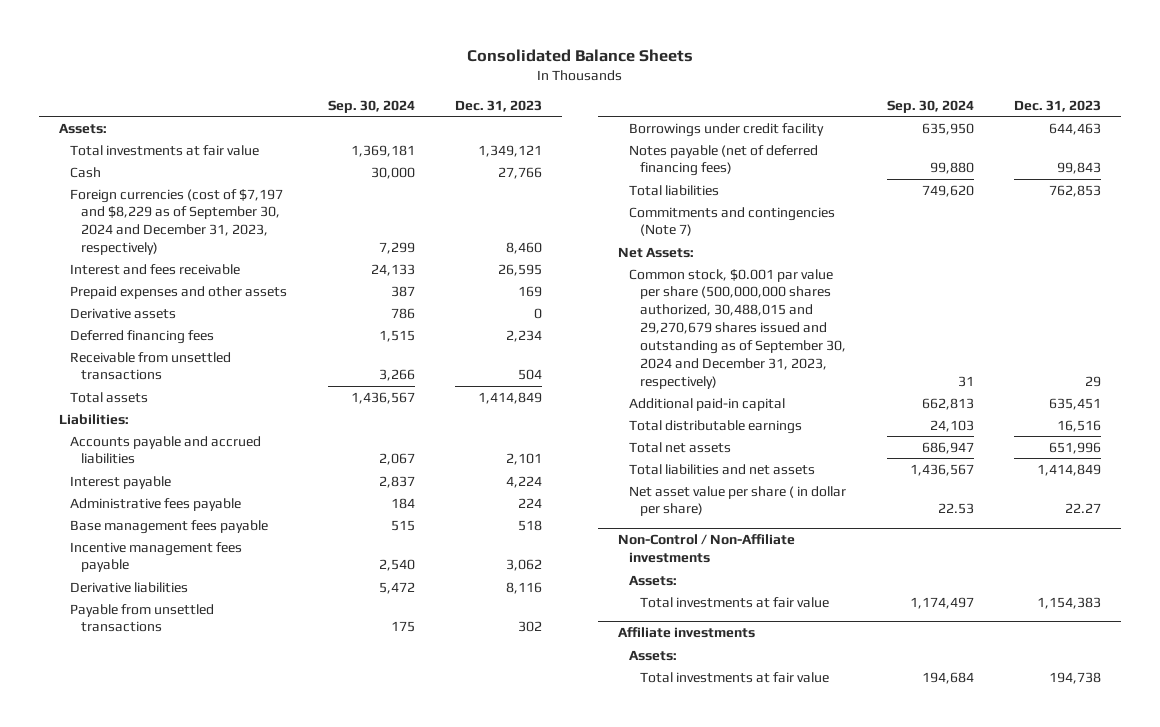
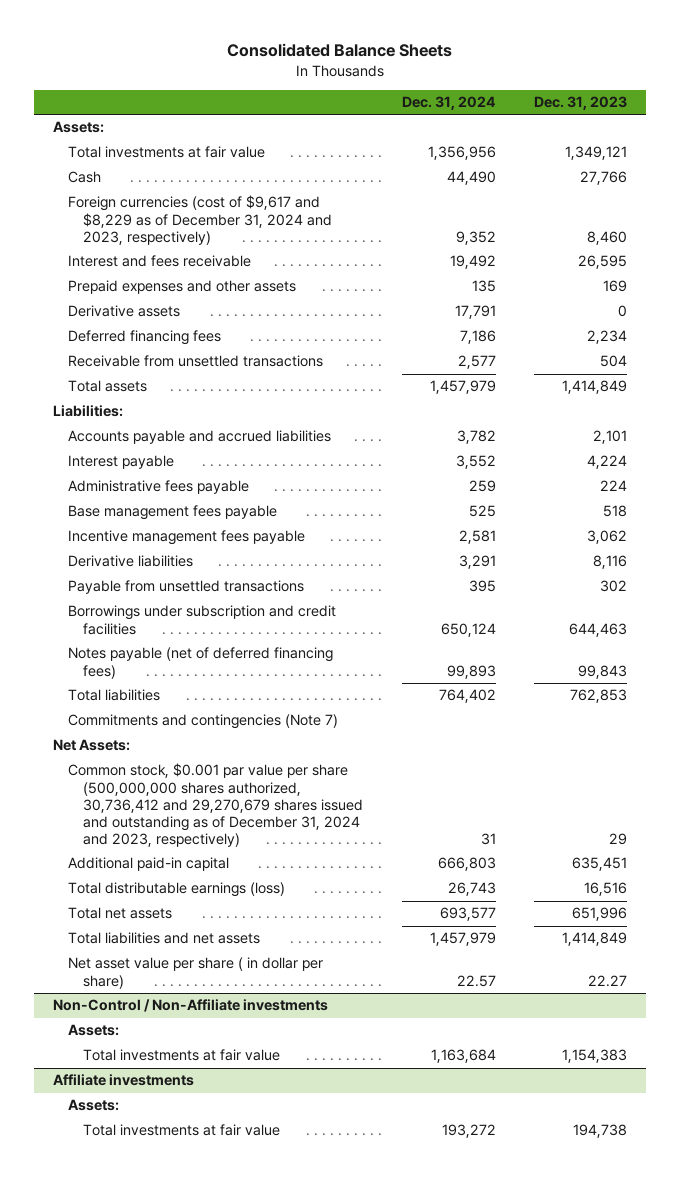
- | Sep. 30, 2024 | Dec. 31, 2023
+ | Dec. 31, 2024 | Dec. 31, 2023
- Foreign currencies (cost of $7,197 and $8,229 as of September 30, 2024 and December 31, 2023, respectively) | 7,299 | 8,460
+ Foreign currencies (cost of $9,617 and $8,229 as of December 31, 2024 and 2023, respectively) | 9,352 | 8,460
- Borrowings under credit facility | 635,950 | 644,463
+ Borrowings under subscription and credit facilities | 650,124 | 644,463
- Common stock, $0.001 par value per share (500,000,000 shares authorized, 30,488,015 and 29,270,679 shares issued and outstanding as of September 30, 2024 and December 31, 2023, respectively) | 31 | 29
+ Common stock, $0.001 par value per share (500,000,000 shares authorized, 30,736,412 and 29,270,679 shares issued and outstanding as of December 31, 2024 and 2023, respectively) | 31 | 29
- Total distributable earnings | 24,103 | 16,516
+ Total distributable earnings (loss) | 26,743 | 16,516

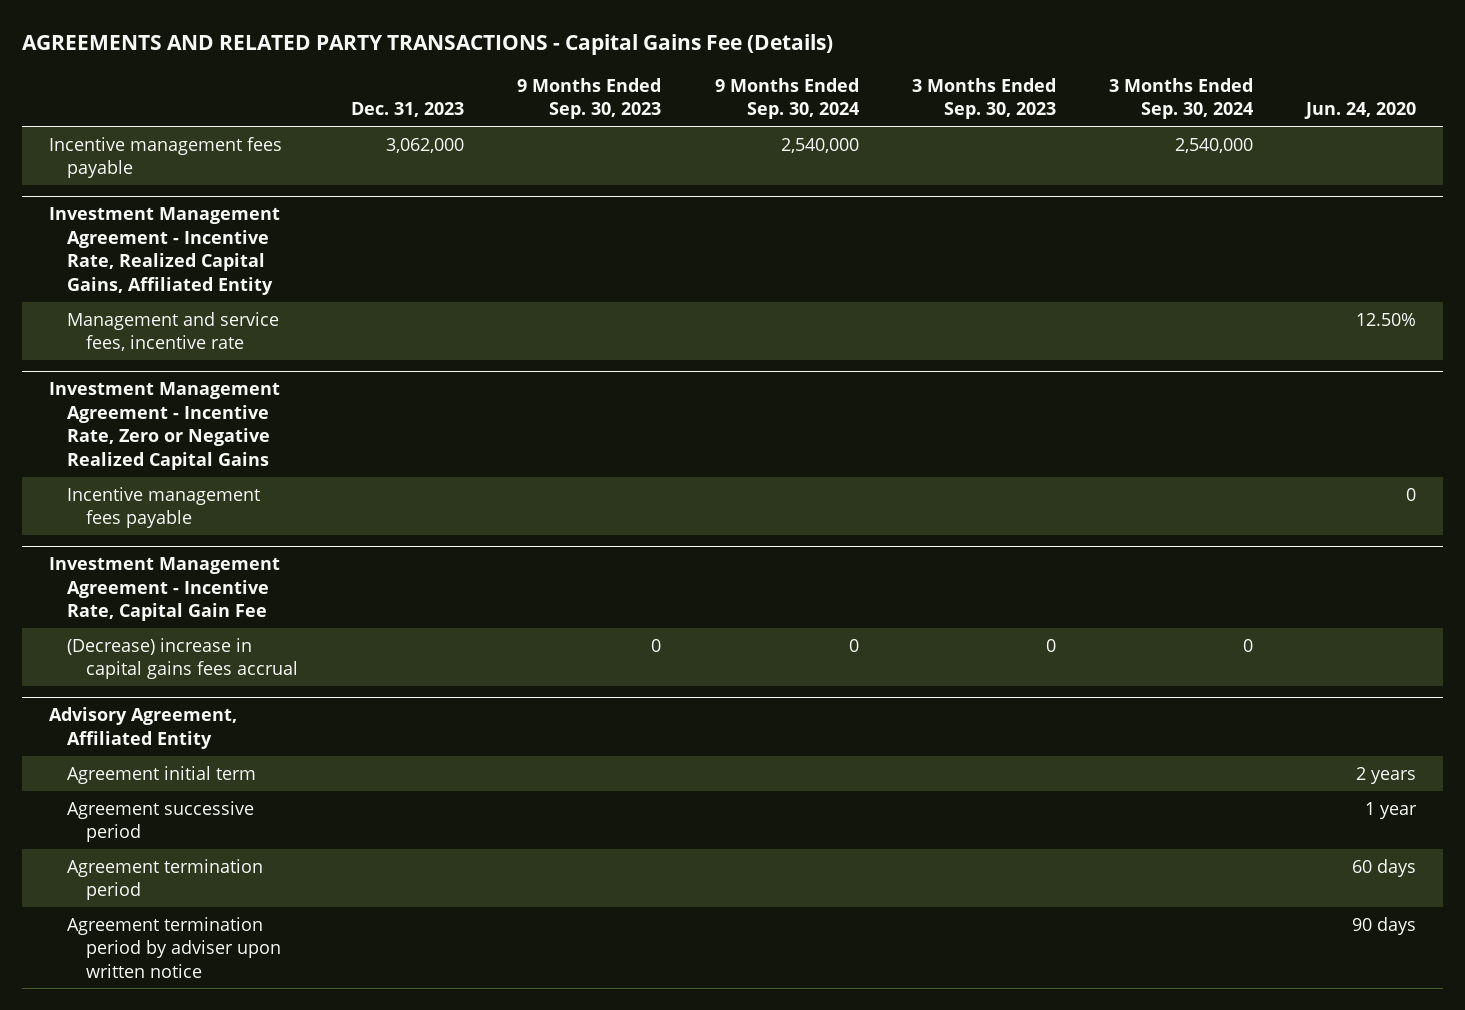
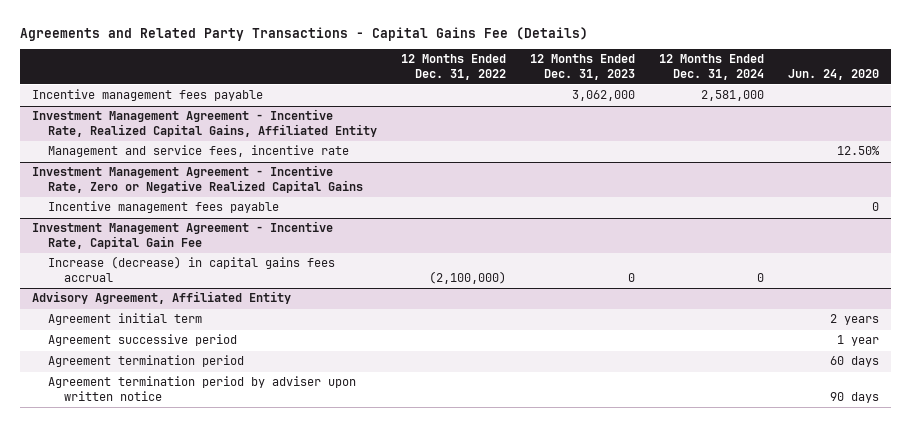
- AGREEMENTS AND RELATED PARTY TRANSACTIONS - Capital Gains Fee (Details)
+ Agreements and Related Party Transactions - Capital Gains Fee (Details)
- | Dec. 31, 2023 | 9 Months Ended Sep. 30, 2023 | 9 Months Ended Sep. 30, 2024 | 3 Months Ended Sep. 30, 2023 | 3 Months Ended Sep. 30, 2024 | Jun. 24, 2020
+ | 12 Months Ended Dec. 31, 2022 | 12 Months Ended Dec. 31, 2023 | 12 Months Ended Dec. 31, 2024 | Jun. 24, 2020
@ Investment Management Agreement - Incentive Rate, Capital Gain Fee
- (Decrease) increase in capital gains fees accrual | | 0 | 0 | 0 | 0 |
+ Increase (decrease) in capital gains fees accrual | (2,100,000) | 0 | 0 |

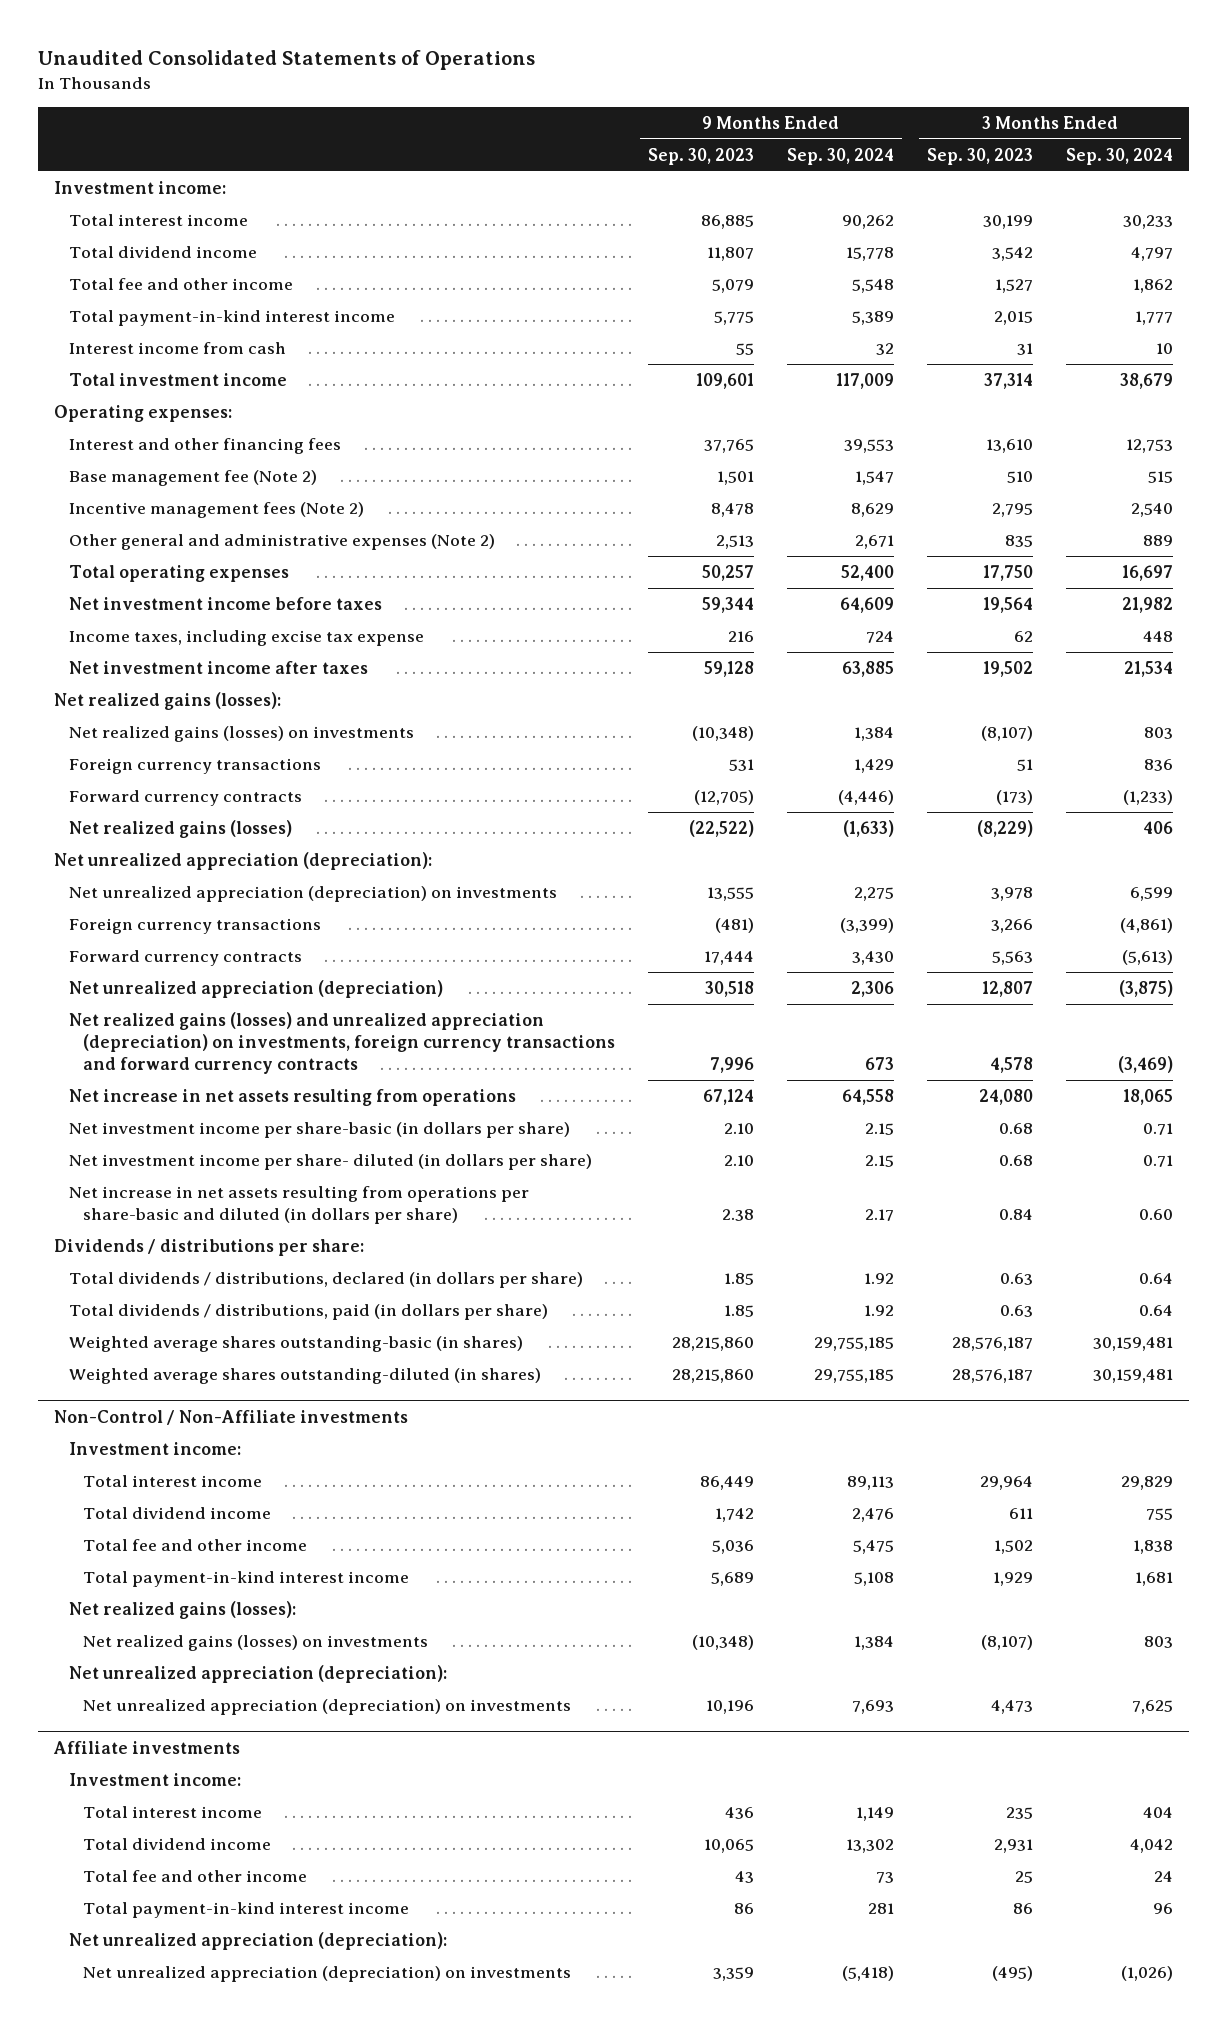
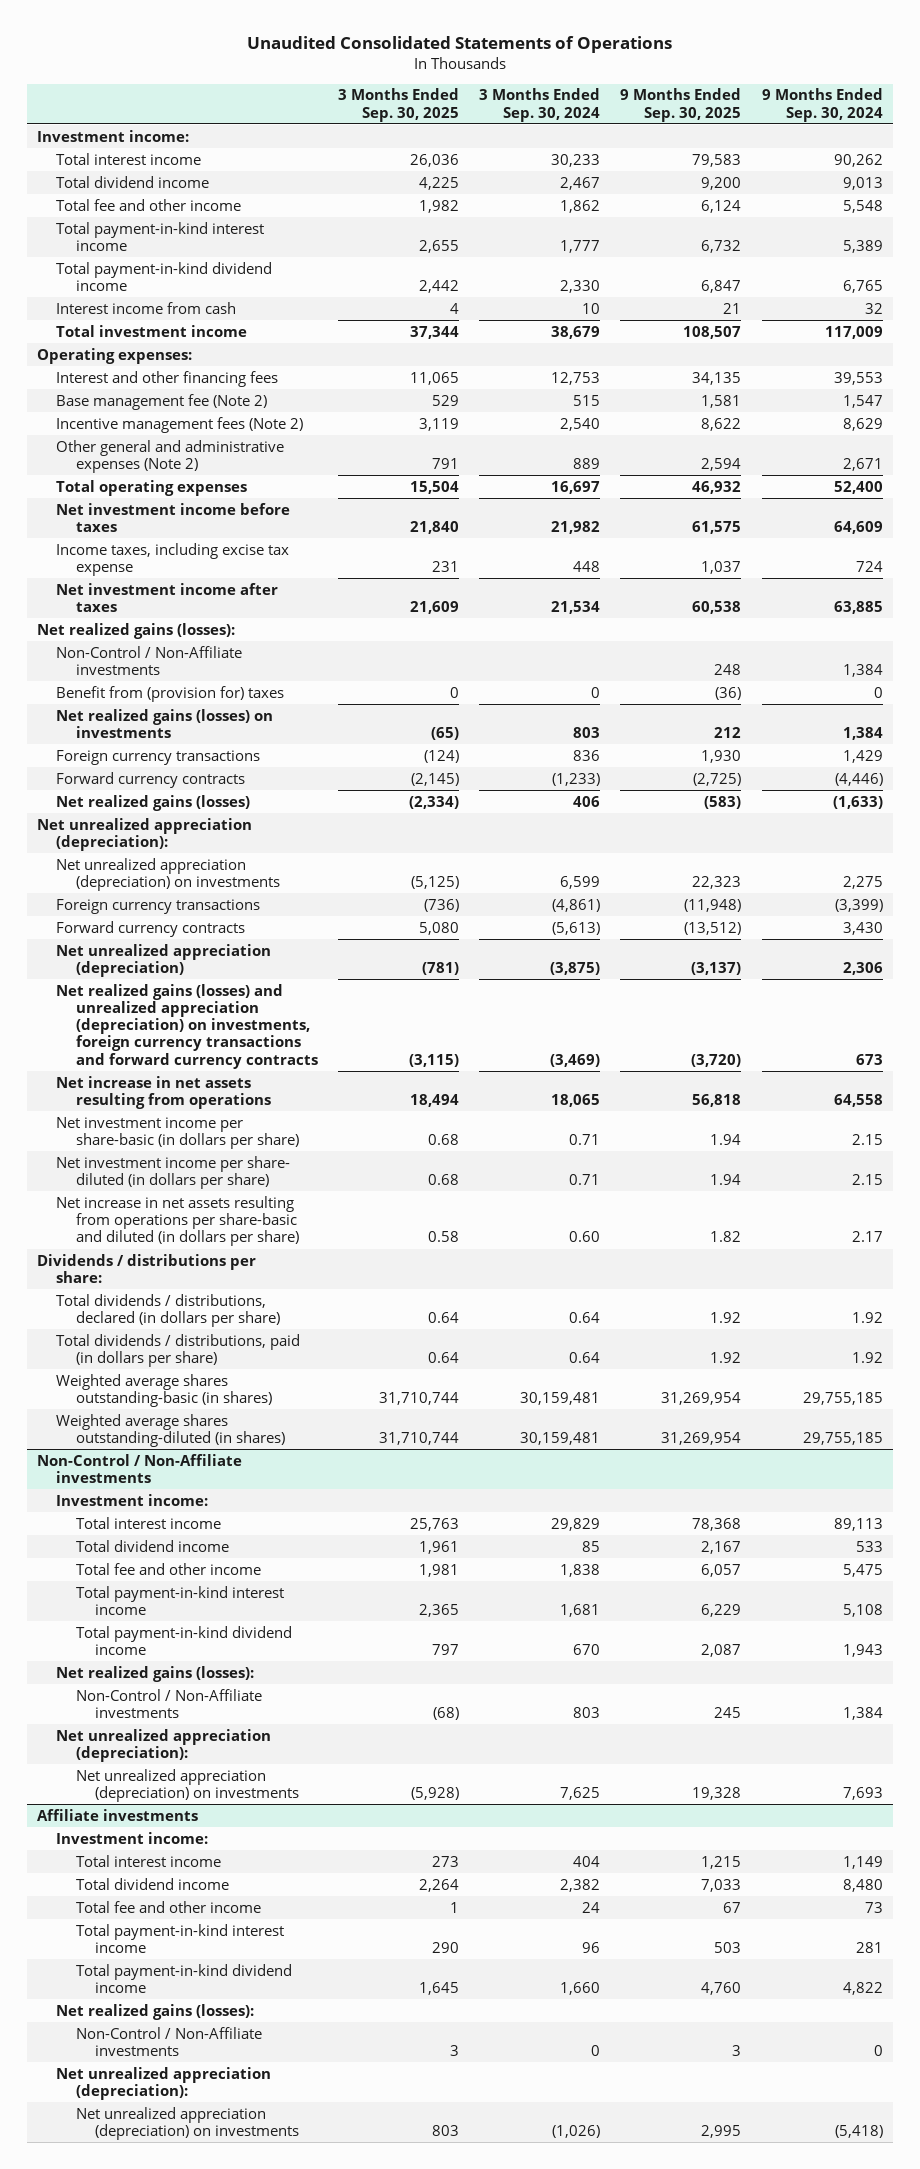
- | 9 Months Ended Sep. 30, 2023 | 9 Months Ended Sep. 30, 2024 | 3 Months Ended Sep. 30, 2023 | 3 Months Ended Sep. 30, 2024
+ | 3 Months Ended Sep. 30, 2025 | 3 Months Ended Sep. 30, 2024 | 9 Months Ended Sep. 30, 2025 | 9 Months Ended Sep. 30, 2024
- Total dividend income | 11,807 | 15,778 | 3,542 | 4,797
+ Total dividend income | 4,225 | 2,467 | 9,200 | 9,013
+ Total payment-in-kind dividend income | 2,442 | 2,330 | 6,847 | 6,765
+ Non-Control / Non-Affiliate investments | | | 248 | 1,384
+ Benefit from (provision for) taxes | 0 | 0 | (36) | 0
@ Non-Control / Non-Affiliate investments
- Total dividend income | 1,742 | 2,476 | 611 | 755
+ Total dividend income | 1,961 | 85 | 2,167 | 533
+ Total payment-in-kind dividend income | 797 | 670 | 2,087 | 1,943
- Net realized gains (losses) on investments | (10,348) | 1,384 | (8,107) | 803
+ Non-Control / Non-Affiliate investments | (68) | 803 | 245 | 1,384
@ Affiliate investments
- Total dividend income | 10,065 | 13,302 | 2,931 | 4,042
+ Total dividend income | 2,264 | 2,382 | 7,033 | 8,480
+ Total payment-in-kind dividend income | 1,645 | 1,660 | 4,760 | 4,822
+ Net realized gains (losses):
+ Non-Control / Non-Affiliate investments | 3 | 0 | 3 | 0

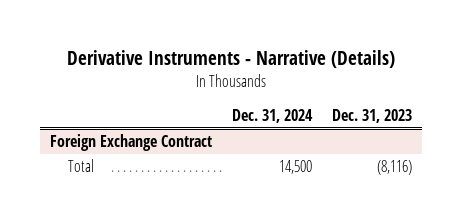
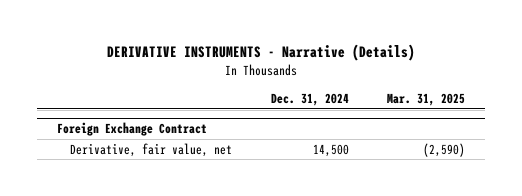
- Derivative Instruments - Narrative (Details)
+ DERIVATIVE INSTRUMENTS - Narrative (Details)
- | Dec. 31, 2024 | Dec. 31, 2023
+ | Dec. 31, 2024 | Mar. 31, 2025
@ Foreign Exchange Contract
- Total | 14,500 | (8,116)
+ Derivative, fair value, net | 14,500 | (2,590)

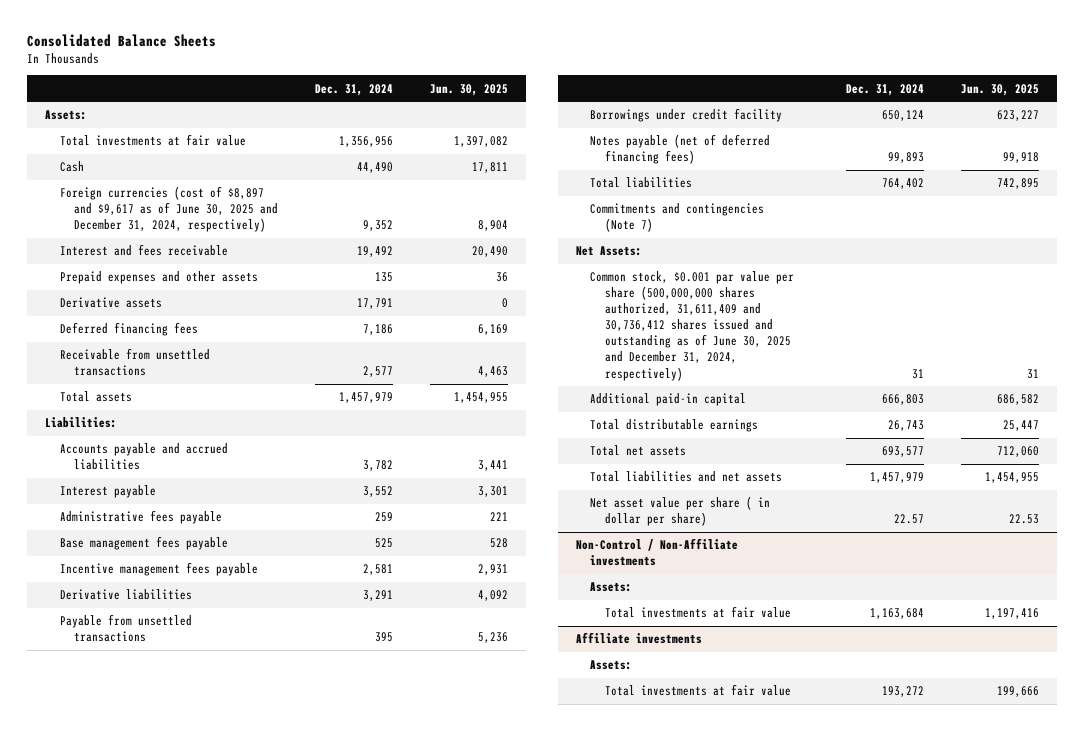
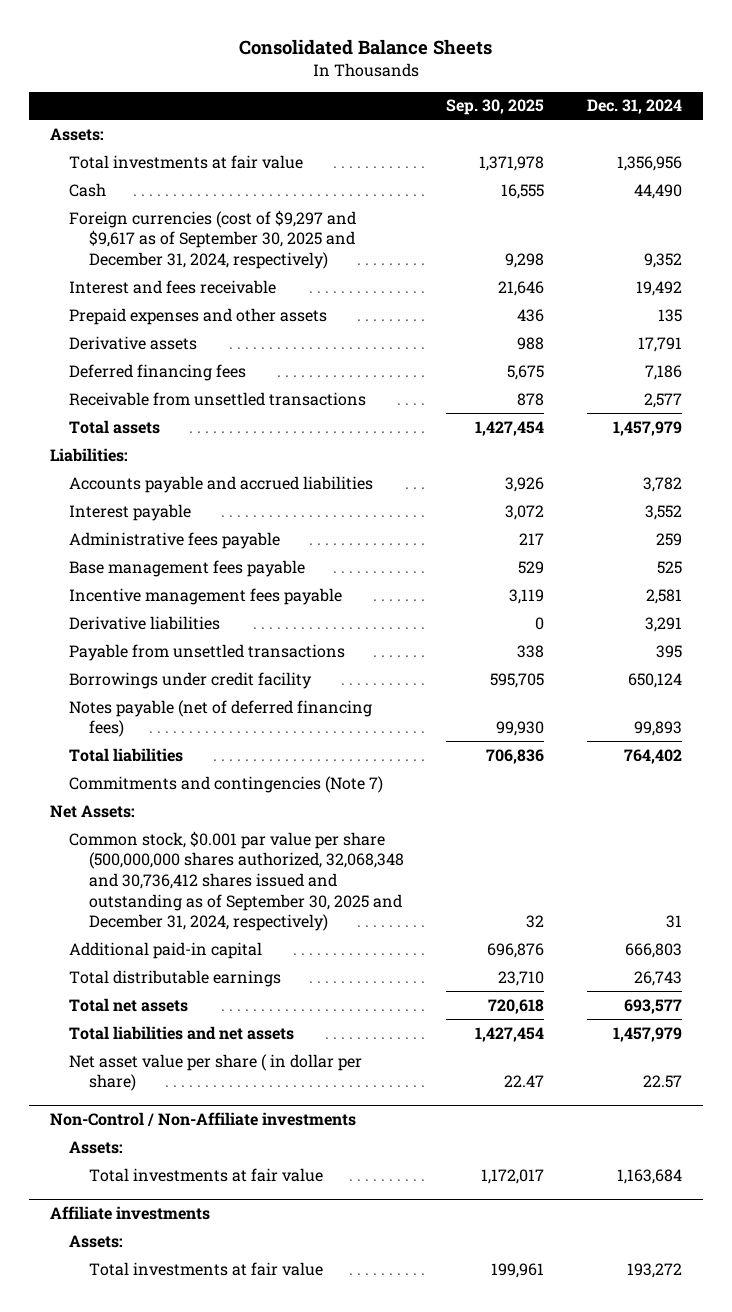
- | Dec. 31, 2024 | Jun. 30, 2025
+ | Sep. 30, 2025 | Dec. 31, 2024
- Foreign currencies (cost of $8,897 and $9,617 as of June 30, 2025 and December 31, 2024, respectively) | 9,352 | 8,904
+ Foreign currencies (cost of $9,297 and $9,617 as of September 30, 2025 and December 31, 2024, respectively) | 9,298 | 9,352
- Common stock, $0.001 par value per share (500,000,000 shares authorized, 31,611,409 and 30,736,412 shares issued and outstanding as of June 30, 2025 and December 31, 2024, respectively) | 31 | 31
+ Common stock, $0.001 par value per share (500,000,000 shares authorized, 32,068,348 and 30,736,412 shares issued and outstanding as of September 30, 2025 and December 31, 2024, respectively) | 32 | 31

